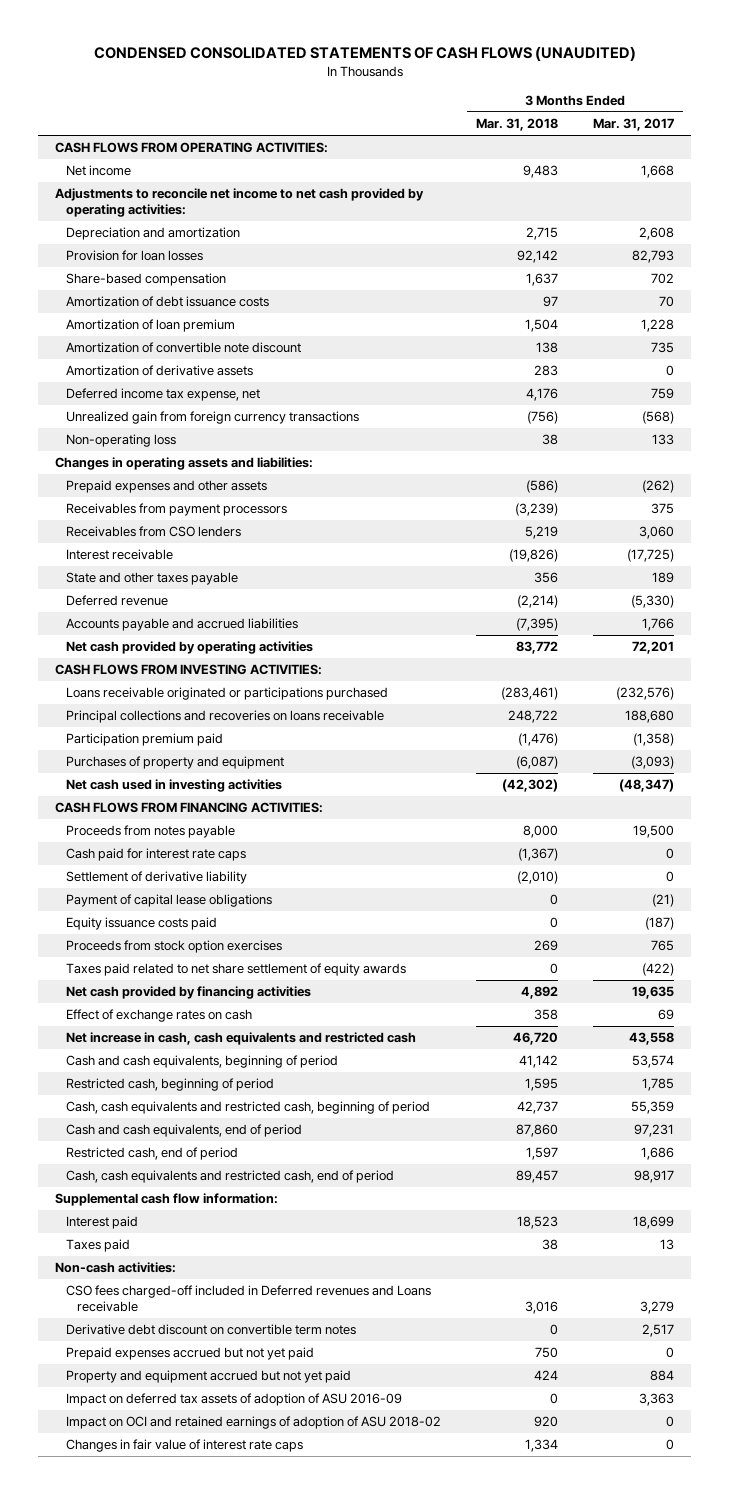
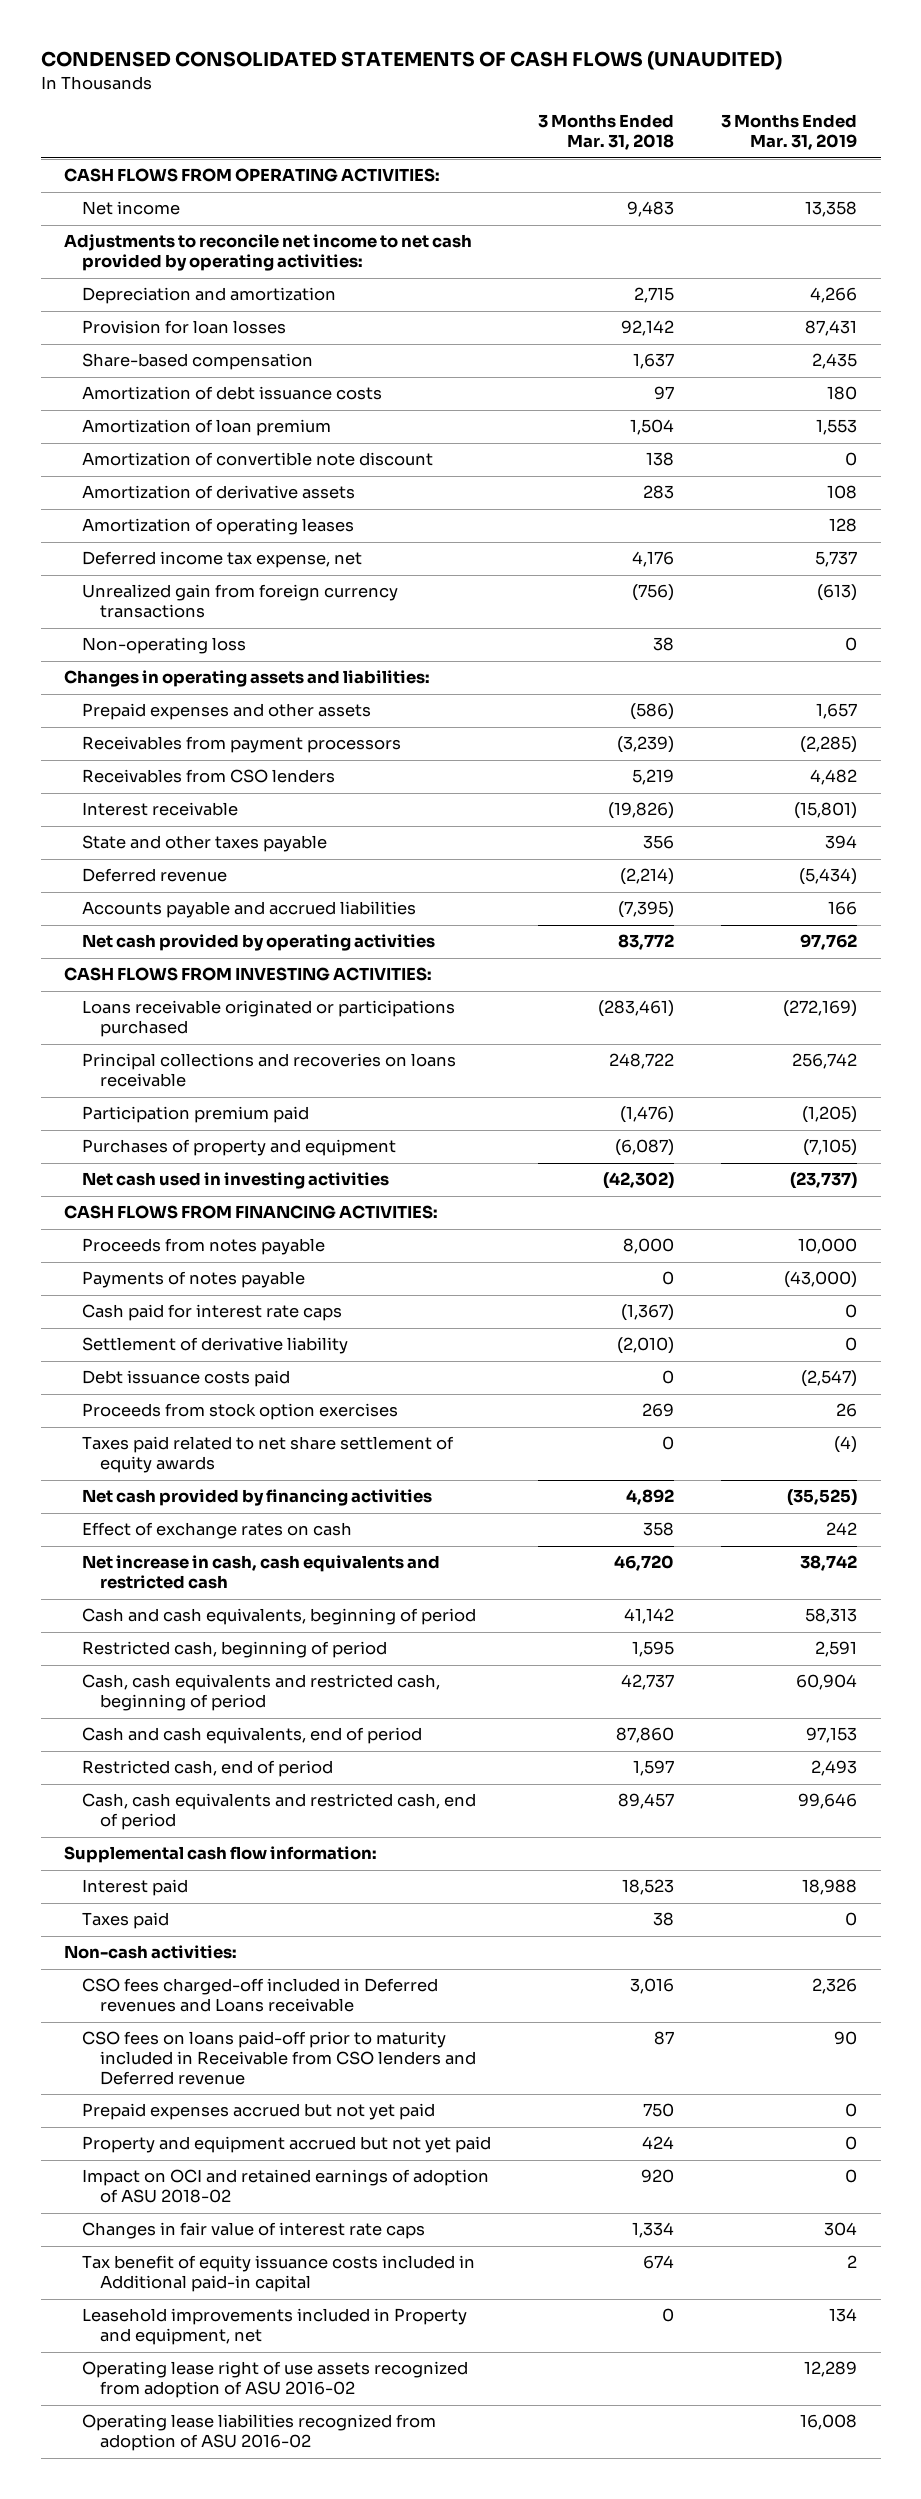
- | 3 Months Ended Mar. 31, 2018 | 3 Months Ended Mar. 31, 2017
+ | 3 Months Ended Mar. 31, 2018 | 3 Months Ended Mar. 31, 2019
+ Amortization of operating leases | | 128
+ Payments of notes payable | 0 | (43,000)
- Payment of capital lease obligations | 0 | (21)
- Equity issuance costs paid | 0 | (187)
+ Debt issuance costs paid | 0 | (2,547)
- Derivative debt discount on convertible term notes | 0 | 2,517
+ CSO fees on loans paid-off prior to maturity included in Receivable from CSO lenders and Deferred revenue | 87 | 90
- Impact on deferred tax assets of adoption of ASU 2016-09 | 0 | 3,363
+ Tax benefit of equity issuance costs included in Additional paid-in capital | 674 | 2
+ Leasehold improvements included in Property and equipment, net | 0 | 134
+ Operating lease right of use assets recognized from adoption of ASU 2016-02 | | 12,289
+ Operating lease liabilities recognized from adoption of ASU 2016-02 | | 16,008

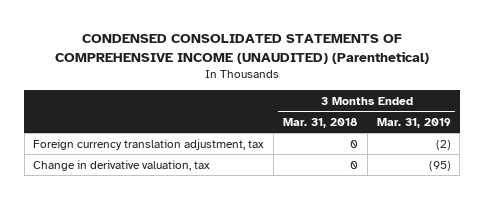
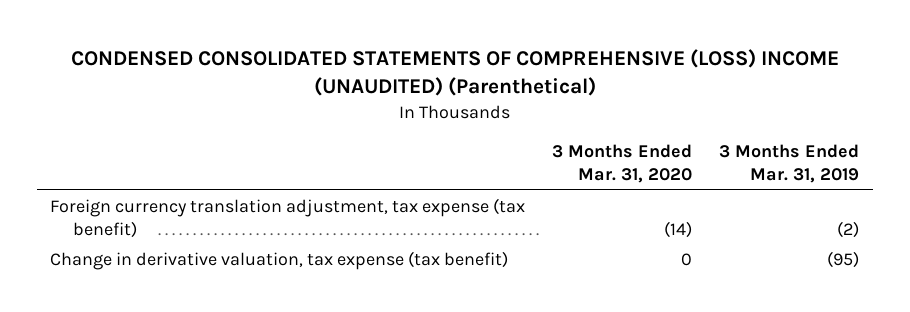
- CONDENSED CONSOLIDATED STATEMENTS OF COMPREHENSIVE INCOME (UNAUDITED) (Parenthetical)
+ CONDENSED CONSOLIDATED STATEMENTS OF COMPREHENSIVE (LOSS) INCOME (UNAUDITED) (Parenthetical)
- | 3 Months Ended Mar. 31, 2018 | 3 Months Ended Mar. 31, 2019
+ | 3 Months Ended Mar. 31, 2020 | 3 Months Ended Mar. 31, 2019
- Foreign currency translation adjustment, tax | 0 | (2)
- Change in derivative valuation, tax | 0 | (95)
+ Foreign currency translation adjustment, tax expense (tax benefit) | (14) | (2)
+ Change in derivative valuation, tax expense (tax benefit) | 0 | (95)

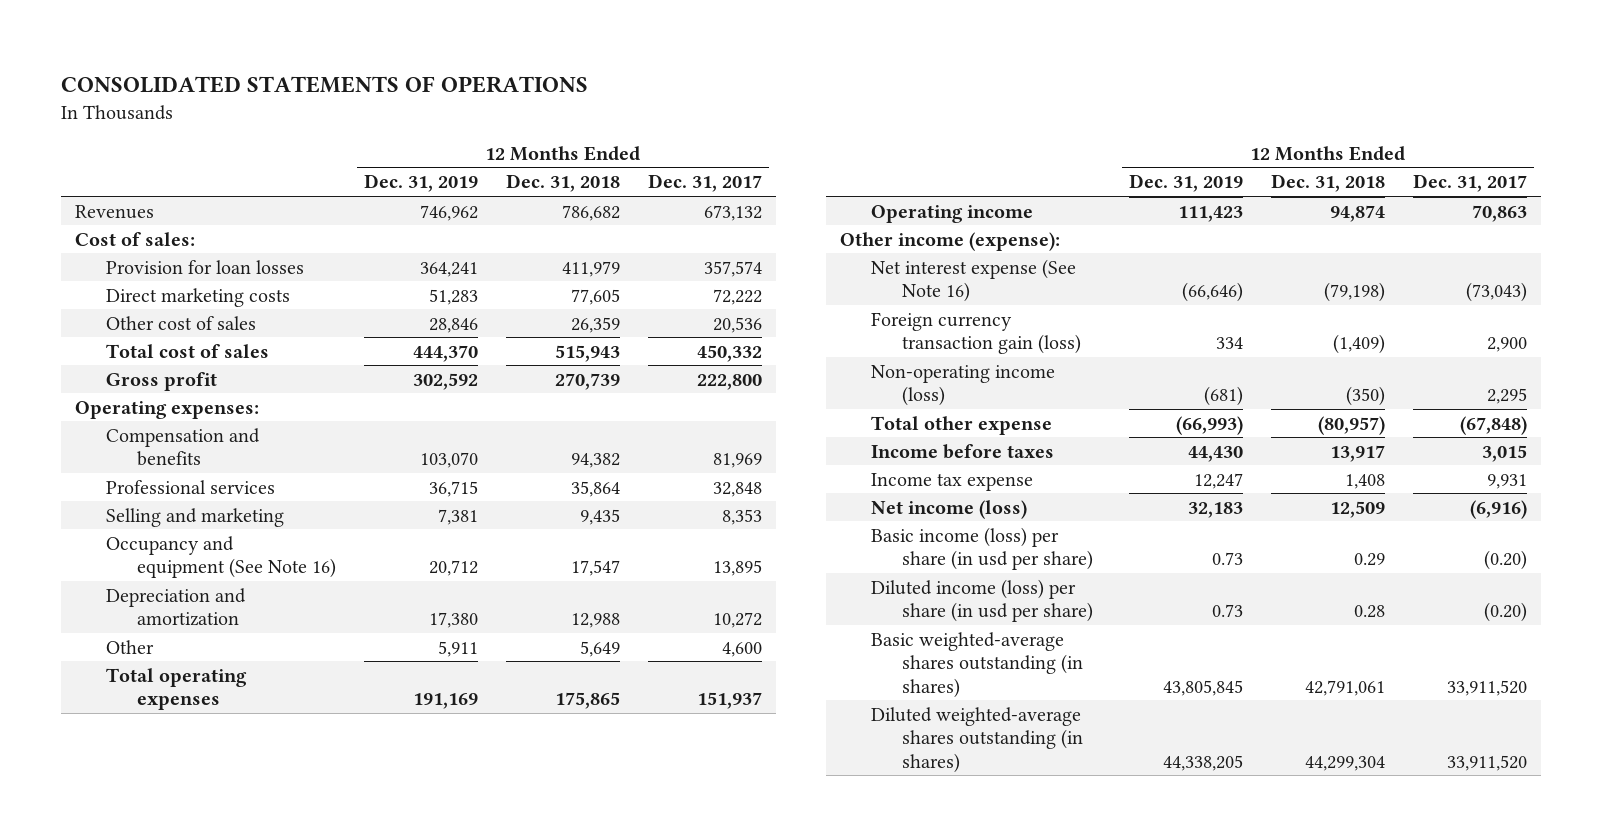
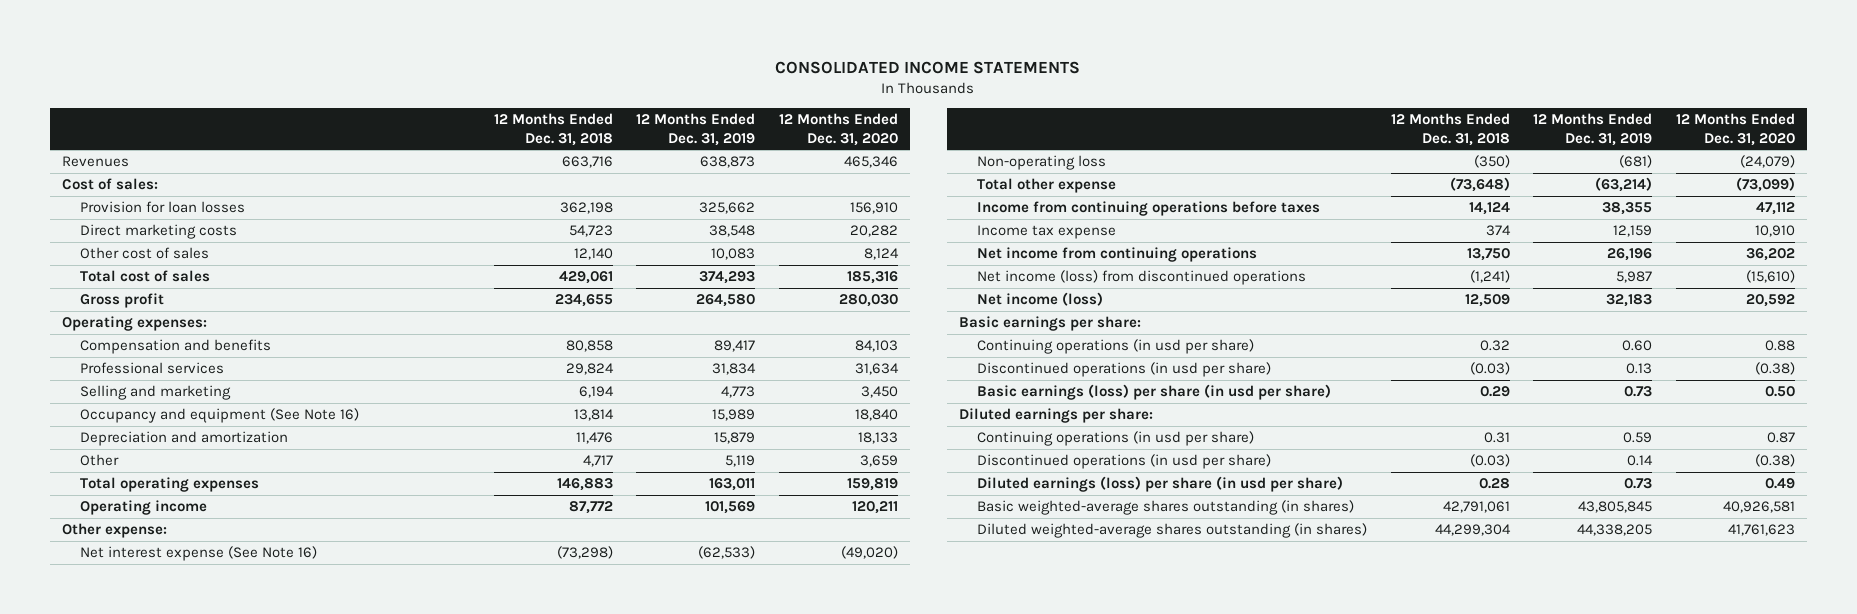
- CONSOLIDATED STATEMENTS OF OPERATIONS
+ CONSOLIDATED INCOME STATEMENTS
- | 12 Months Ended Dec. 31, 2019 | 12 Months Ended Dec. 31, 2018 | 12 Months Ended Dec. 31, 2017
+ | 12 Months Ended Dec. 31, 2018 | 12 Months Ended Dec. 31, 2019 | 12 Months Ended Dec. 31, 2020
- Revenues | 746,962 | 786,682 | 673,132
+ Revenues | 663,716 | 638,873 | 465,346
- Provision for loan losses | 364,241 | 411,979 | 357,574
- Direct marketing costs | 51,283 | 77,605 | 72,222
- Other cost of sales | 28,846 | 26,359 | 20,536
- Total cost of sales | 444,370 | 515,943 | 450,332
- Gross profit | 302,592 | 270,739 | 222,800
+ Provision for loan losses | 362,198 | 325,662 | 156,910
+ Direct marketing costs | 54,723 | 38,548 | 20,282
+ Other cost of sales | 12,140 | 10,083 | 8,124
+ Total cost of sales | 429,061 | 374,293 | 185,316
+ Gross profit | 234,655 | 264,580 | 280,030
- Compensation and benefits | 103,070 | 94,382 | 81,969
- Professional services | 36,715 | 35,864 | 32,848
- Selling and marketing | 7,381 | 9,435 | 8,353
- Occupancy and equipment (See Note 16) | 20,712 | 17,547 | 13,895
- Depreciation and amortization | 17,380 | 12,988 | 10,272
- Other | 5,911 | 5,649 | 4,600
- Total operating expenses | 191,169 | 175,865 | 151,937
- Operating income | 111,423 | 94,874 | 70,863
- Other income (expense):
- Net interest expense (See Note 16) | (66,646) | (79,198) | (73,043)
- Foreign currency transaction gain (loss) | 334 | (1,409) | 2,900
- Non-operating income (loss) | (681) | (350) | 2,295
- Total other expense | (66,993) | (80,957) | (67,848)
- Income before taxes | 44,430 | 13,917 | 3,015
- Income tax expense | 12,247 | 1,408 | 9,931
+ Compensation and benefits | 80,858 | 89,417 | 84,103
+ Professional services | 29,824 | 31,834 | 31,634
+ Selling and marketing | 6,194 | 4,773 | 3,450
+ Occupancy and equipment (See Note 16) | 13,814 | 15,989 | 18,840
+ Depreciation and amortization | 11,476 | 15,879 | 18,133
+ Other | 4,717 | 5,119 | 3,659
+ Total operating expenses | 146,883 | 163,011 | 159,819
+ Operating income | 87,772 | 101,569 | 120,211
+ Other expense:
+ Net interest expense (See Note 16) | (73,298) | (62,533) | (49,020)
+ Non-operating loss | (350) | (681) | (24,079)
+ Total other expense | (73,648) | (63,214) | (73,099)
+ Income from continuing operations before taxes | 14,124 | 38,355 | 47,112
+ Income tax expense | 374 | 12,159 | 10,910
+ Net income from continuing operations | 13,750 | 26,196 | 36,202
+ Net income (loss) from discontinued operations | (1,241) | 5,987 | (15,610)
- Basic income (loss) per share (in usd per share) | 0.73 | 0.29 | (0.20)
- Diluted income (loss) per share (in usd per share) | 0.73 | 0.28 | (0.20)
+ Basic earnings per share:
+ Continuing operations (in usd per share) | 0.32 | 0.60 | 0.88
+ Discontinued operations (in usd per share) | (0.03) | 0.13 | (0.38)
+ Basic earnings (loss) per share (in usd per share) | 0.29 | 0.73 | 0.50
+ Diluted earnings per share:
+ Continuing operations (in usd per share) | 0.31 | 0.59 | 0.87
+ Discontinued operations (in usd per share) | (0.03) | 0.14 | (0.38)
+ Diluted earnings (loss) per share (in usd per share) | 0.28 | 0.73 | 0.49

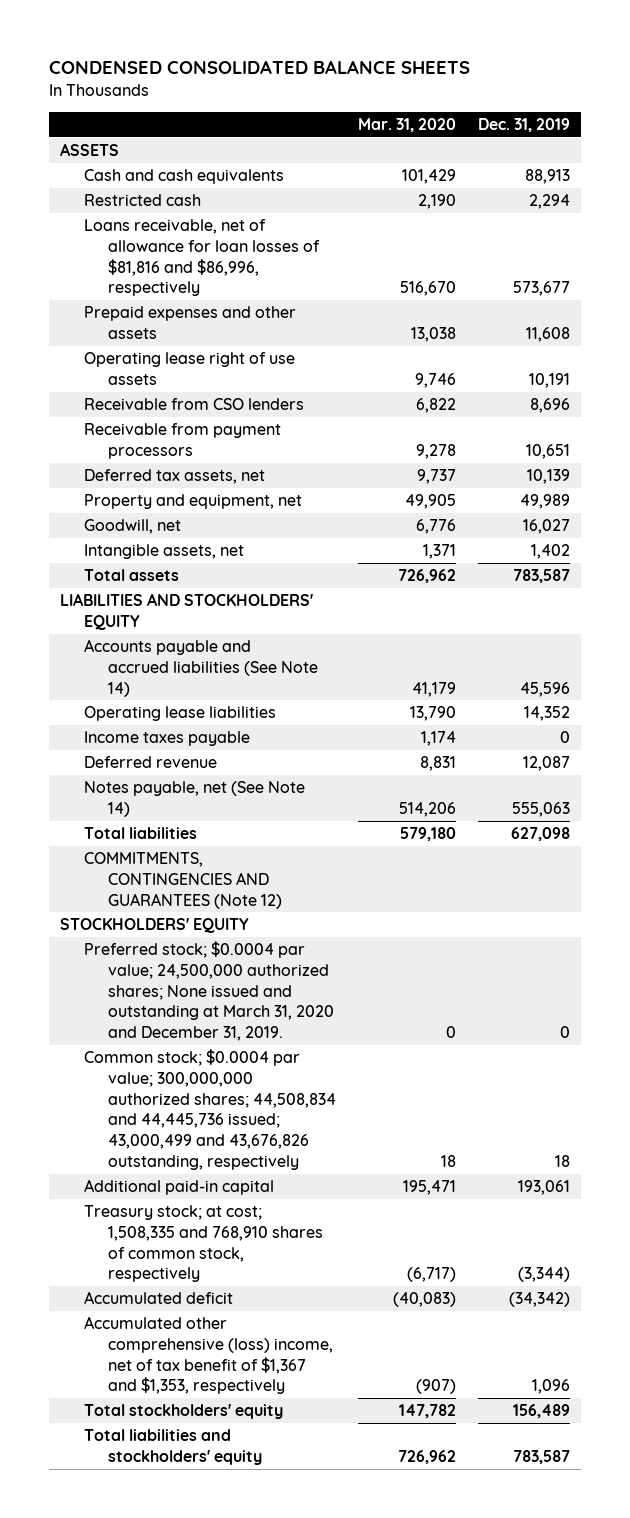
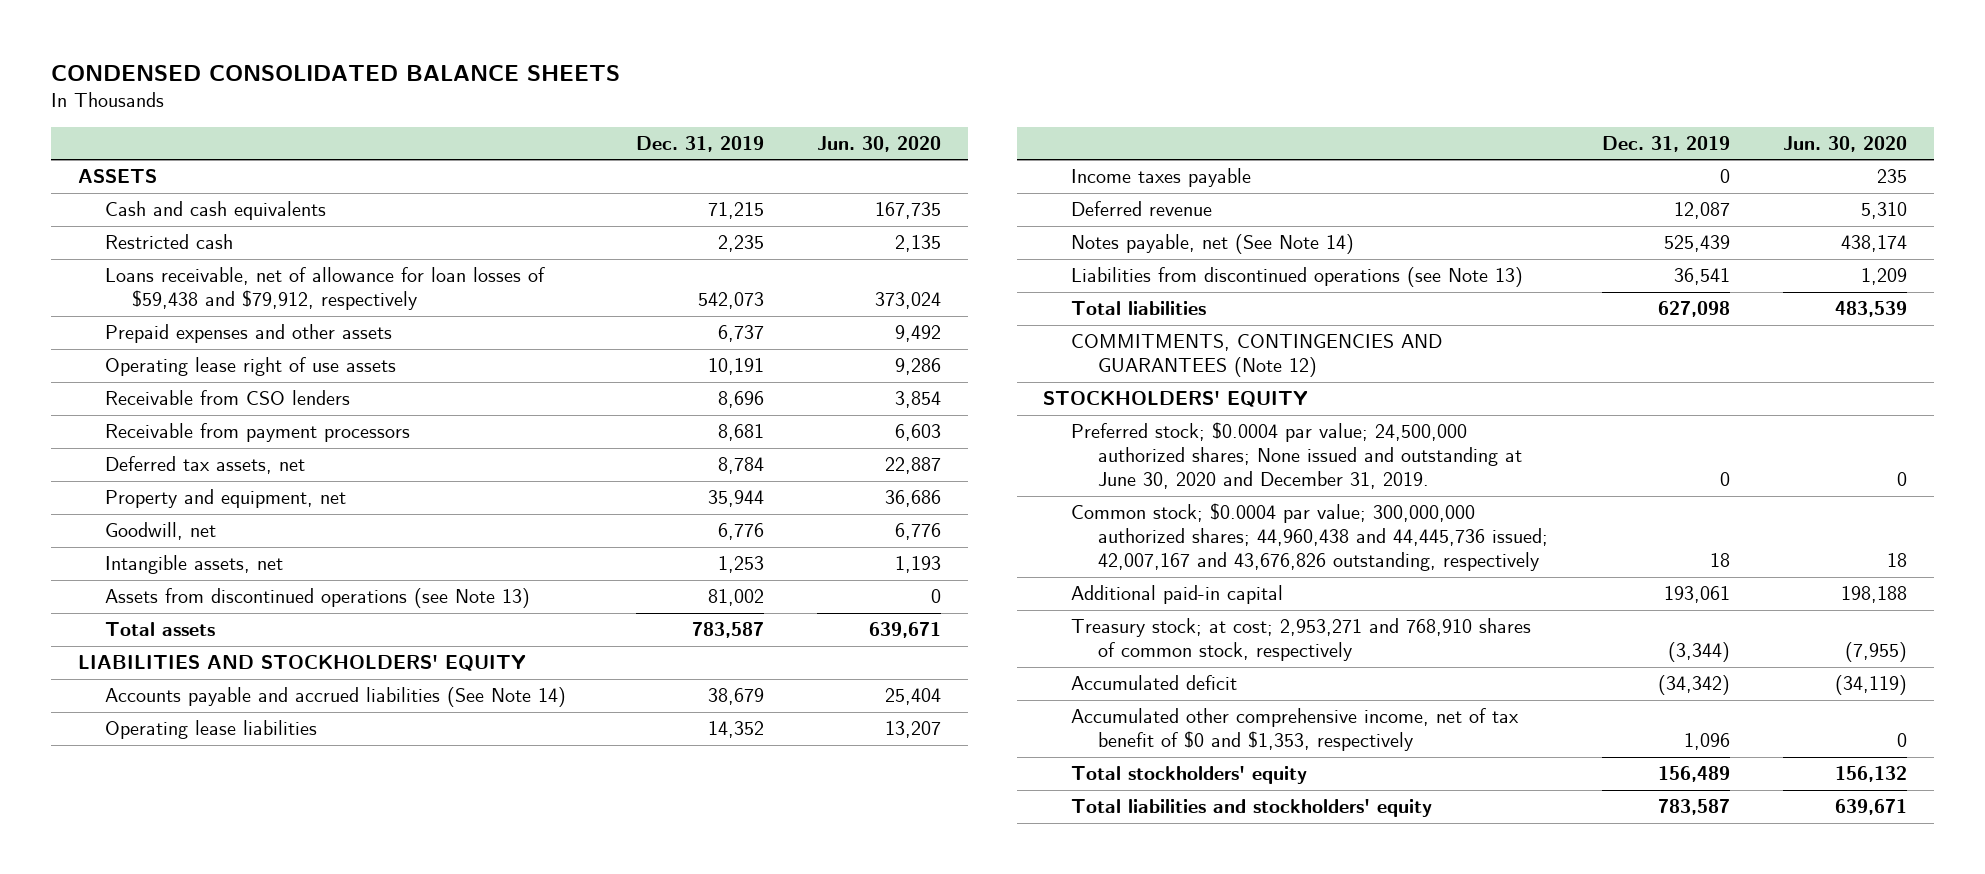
- | Mar. 31, 2020 | Dec. 31, 2019
+ | Dec. 31, 2019 | Jun. 30, 2020
- Cash and cash equivalents | 101,429 | 88,913
- Restricted cash | 2,190 | 2,294
- Loans receivable, net of allowance for loan losses of $81,816 and $86,996, respectively | 516,670 | 573,677
- Prepaid expenses and other assets | 13,038 | 11,608
+ Cash and cash equivalents | 71,215 | 167,735
+ Restricted cash | 2,235 | 2,135
+ Loans receivable, net of allowance for loan losses of $59,438 and $79,912, respectively | 542,073 | 373,024
+ Prepaid expenses and other assets | 6,737 | 9,492
- Receivable from payment processors | 9,278 | 10,651
- Deferred tax assets, net | 9,737 | 10,139
- Property and equipment, net | 49,905 | 49,989
- Goodwill, net | 6,776 | 16,027
- Intangible assets, net | 1,371 | 1,402
+ Receivable from payment processors | 8,681 | 6,603
+ Deferred tax assets, net | 8,784 | 22,887
+ Property and equipment, net | 35,944 | 36,686
+ Goodwill, net | 6,776 | 6,776
+ Intangible assets, net | 1,253 | 1,193
+ Assets from discontinued operations (see Note 13) | 81,002 | 0
- Accounts payable and accrued liabilities (See Note 14) | 41,179 | 45,596
+ Accounts payable and accrued liabilities (See Note 14) | 38,679 | 25,404
- Notes payable, net (See Note 14) | 514,206 | 555,063
+ Notes payable, net (See Note 14) | 525,439 | 438,174
+ Liabilities from discontinued operations (see Note 13) | 36,541 | 1,209
- Preferred stock; $0.0004 par value; 24,500,000 authorized shares; None issued and outstanding at March 31, 2020 and December 31, 2019. | 0 | 0
- Common stock; $0.0004 par value; 300,000,000 authorized shares; 44,508,834 and 44,445,736 issued; 43,000,499 and 43,676,826 outstanding, respectively | 18 | 18
+ Preferred stock; $0.0004 par value; 24,500,000 authorized shares; None issued and outstanding at June 30, 2020 and December 31, 2019. | 0 | 0
+ Common stock; $0.0004 par value; 300,000,000 authorized shares; 44,960,438 and 44,445,736 issued; 42,007,167 and 43,676,826 outstanding, respectively | 18 | 18
- Treasury stock; at cost; 1,508,335 and 768,910 shares of common stock, respectively | (6,717) | (3,344)
+ Treasury stock; at cost; 2,953,271 and 768,910 shares of common stock, respectively | (3,344) | (7,955)
- Accumulated other comprehensive (loss) income, net of tax benefit of $1,367 and $1,353, respectively | (907) | 1,096
+ Accumulated other comprehensive income, net of tax benefit of $0 and $1,353, respectively | 1,096 | 0

